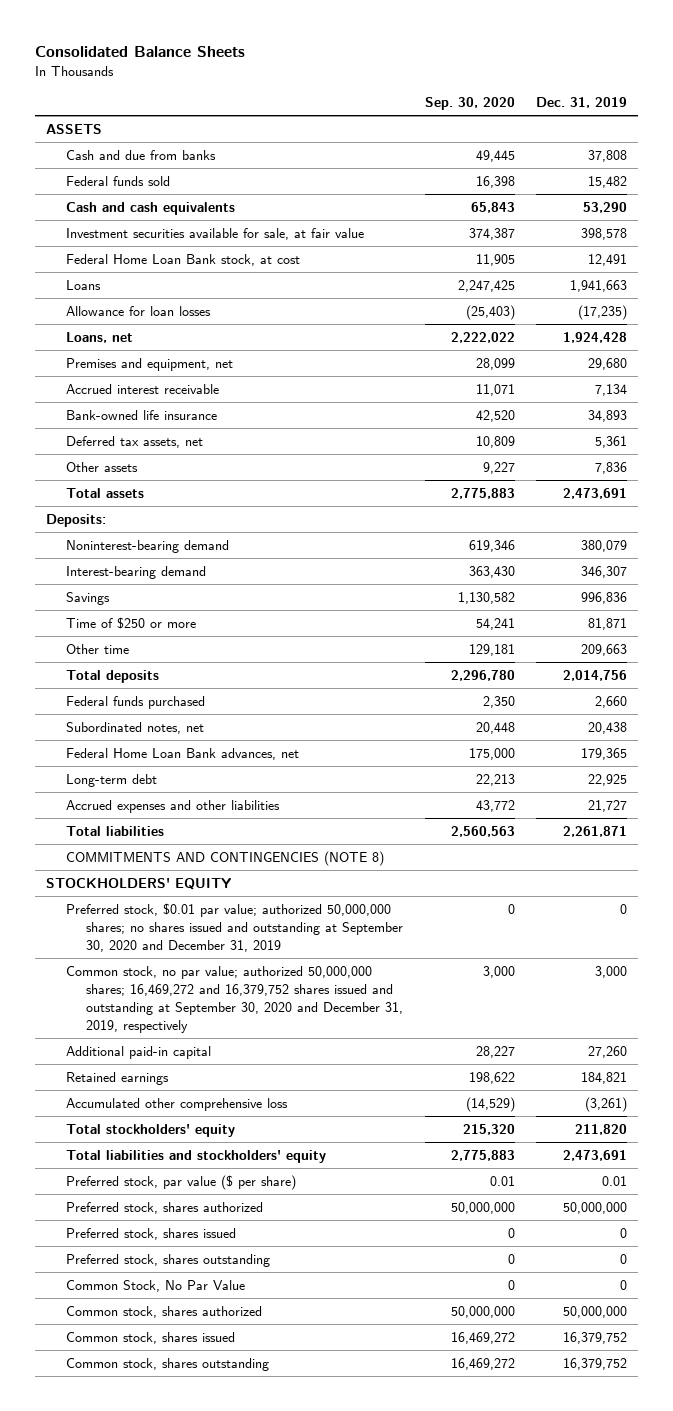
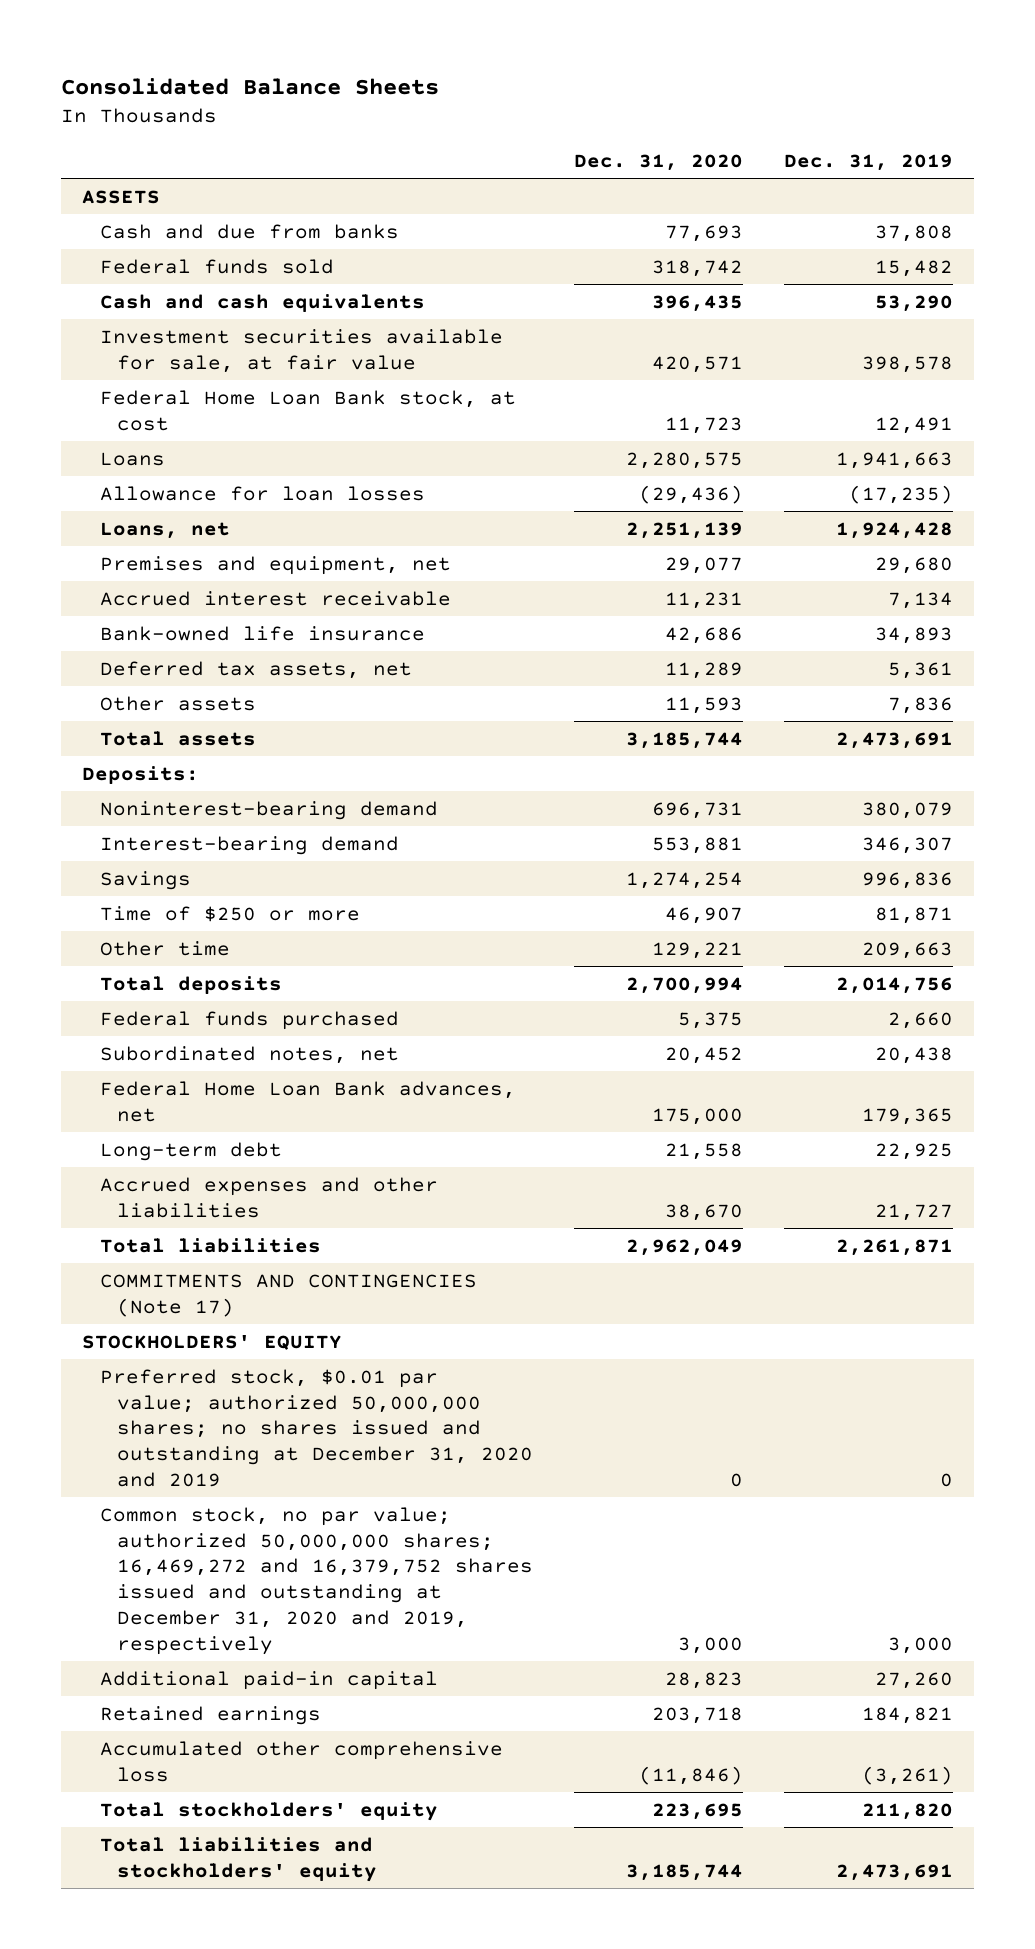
- | Sep. 30, 2020 | Dec. 31, 2019
+ | Dec. 31, 2020 | Dec. 31, 2019
- COMMITMENTS AND CONTINGENCIES (NOTE 8)
+ COMMITMENTS AND CONTINGENCIES (Note 17)
- Preferred stock, $0.01 par value; authorized 50,000,000 shares; no shares issued and outstanding at September 30, 2020 and December 31, 2019 | 0 | 0
- Common stock, no par value; authorized 50,000,000 shares; 16,469,272 and 16,379,752 shares issued and outstanding at September 30, 2020 and December 31, 2019, respectively | 3,000 | 3,000
+ Preferred stock, $0.01 par value; authorized 50,000,000 shares; no shares issued and outstanding at December 31, 2020 and 2019 | 0 | 0
+ Common stock, no par value; authorized 50,000,000 shares; 16,469,272 and 16,379,752 shares issued and outstanding at December 31, 2020 and 2019, respectively | 3,000 | 3,000
- Preferred stock, par value ($ per share) | 0.01 | 0.01
- Preferred stock, shares authorized | 50,000,000 | 50,000,000
- Preferred stock, shares issued | 0 | 0
- Preferred stock, shares outstanding | 0 | 0
- Common Stock, No Par Value | 0 | 0
- Common stock, shares authorized | 50,000,000 | 50,000,000
- Common stock, shares issued | 16,469,272 | 16,379,752
- Common stock, shares outstanding | 16,469,272 | 16,379,752

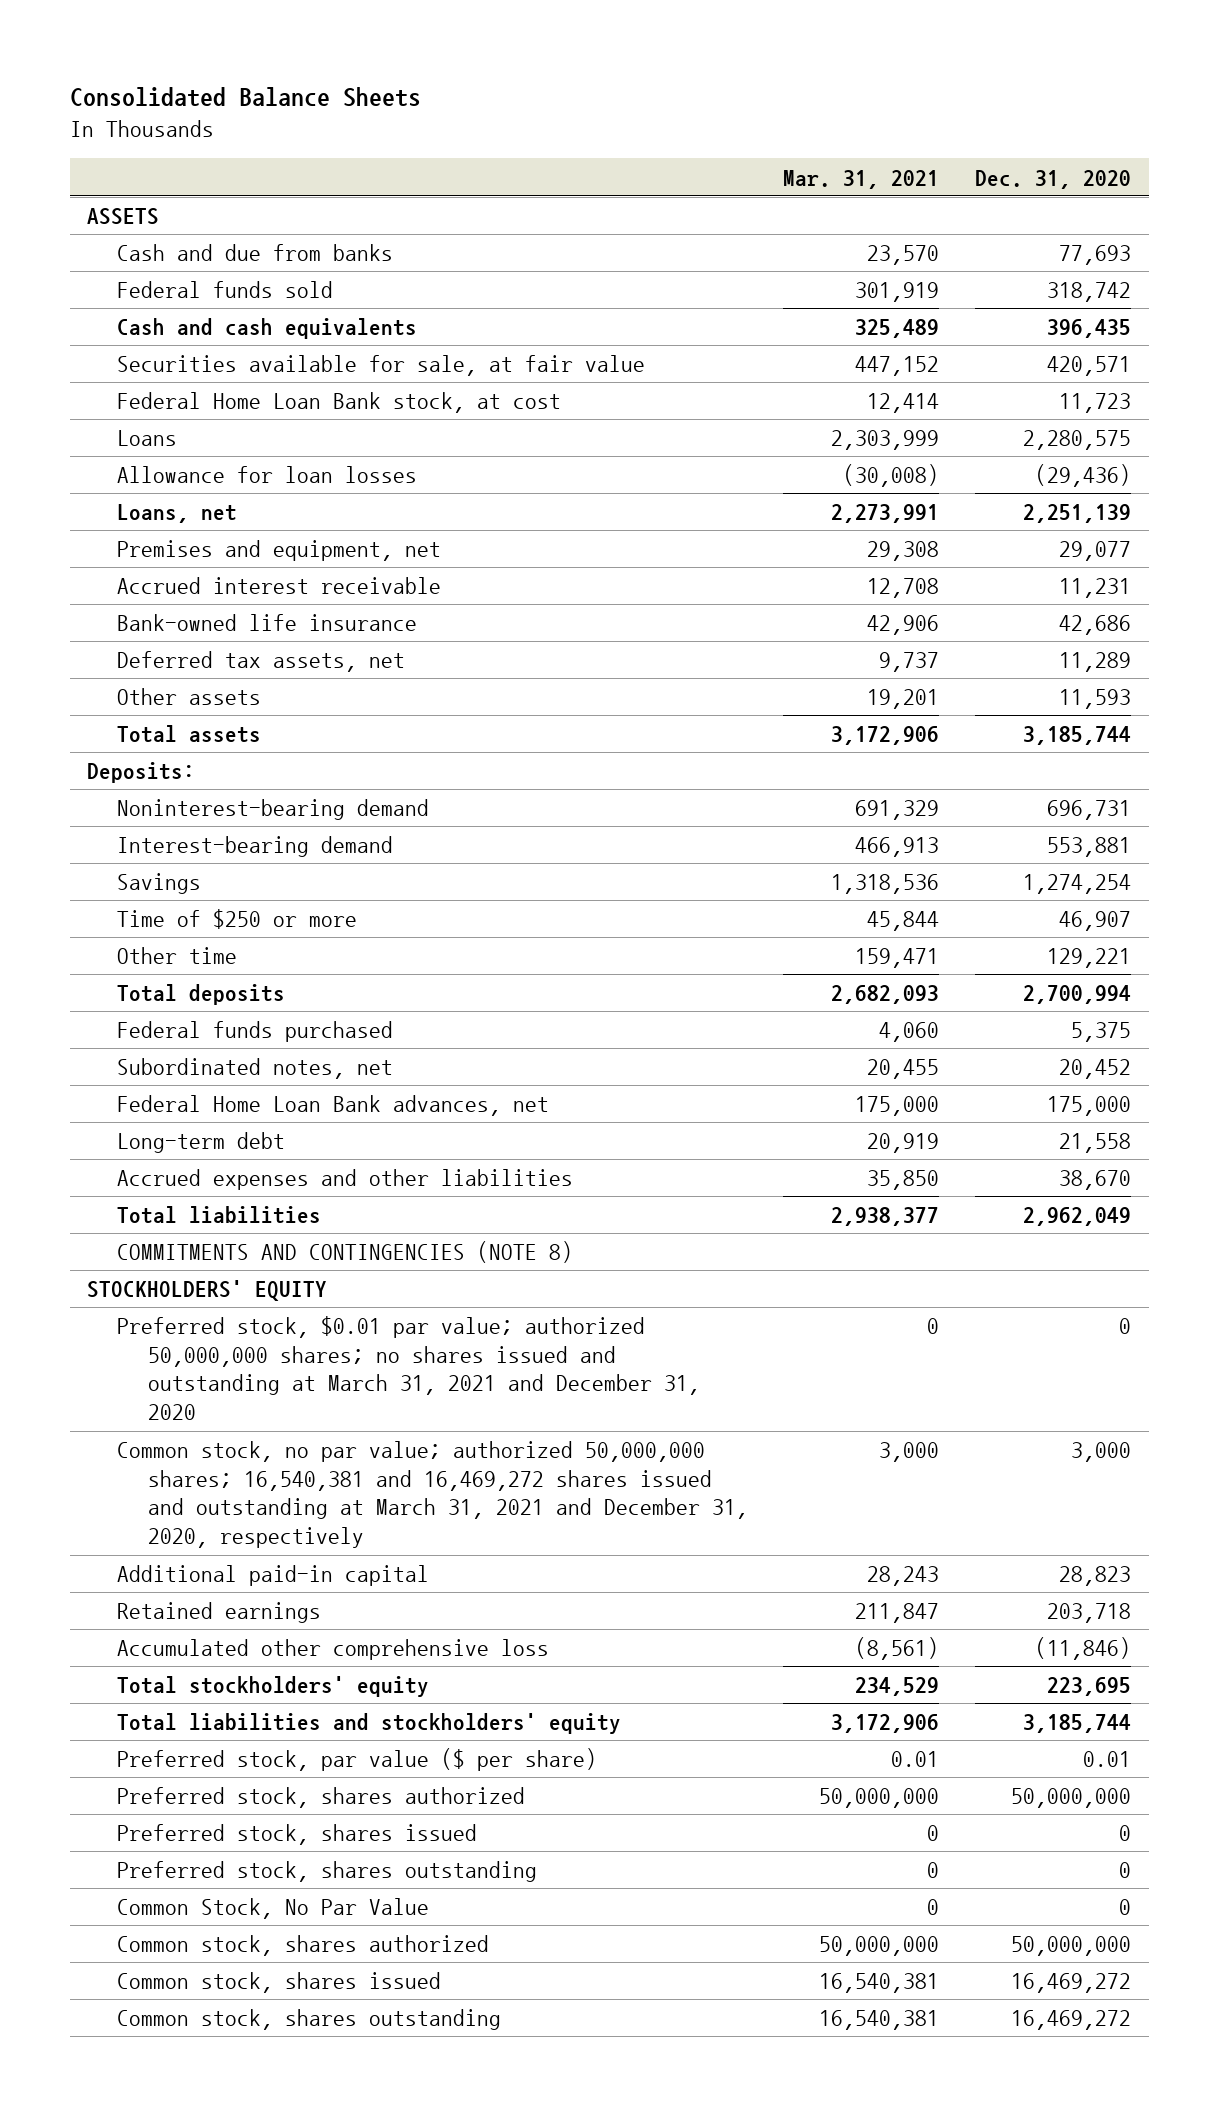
- | Dec. 31, 2020 | Dec. 31, 2019
+ | Mar. 31, 2021 | Dec. 31, 2020
- Investment securities available for sale, at fair value | 420,571 | 398,578
+ Securities available for sale, at fair value | 447,152 | 420,571
- COMMITMENTS AND CONTINGENCIES (Note 17)
+ COMMITMENTS AND CONTINGENCIES (NOTE 8)
- Preferred stock, $0.01 par value; authorized 50,000,000 shares; no shares issued and outstanding at December 31, 2020 and 2019 | 0 | 0
- Common stock, no par value; authorized 50,000,000 shares; 16,469,272 and 16,379,752 shares issued and outstanding at December 31, 2020 and 2019, respectively | 3,000 | 3,000
+ Preferred stock, $0.01 par value; authorized 50,000,000 shares; no shares issued and outstanding at March 31, 2021 and December 31, 2020 | 0 | 0
+ Common stock, no par value; authorized 50,000,000 shares; 16,540,381 and 16,469,272 shares issued and outstanding at March 31, 2021 and December 31, 2020, respectively | 3,000 | 3,000
+ Preferred stock, par value ($ per share) | 0.01 | 0.01
+ Preferred stock, shares authorized | 50,000,000 | 50,000,000
+ Preferred stock, shares issued | 0 | 0
+ Preferred stock, shares outstanding | 0 | 0
+ Common Stock, No Par Value | 0 | 0
+ Common stock, shares authorized | 50,000,000 | 50,000,000
+ Common stock, shares issued | 16,540,381 | 16,469,272
+ Common stock, shares outstanding | 16,540,381 | 16,469,272

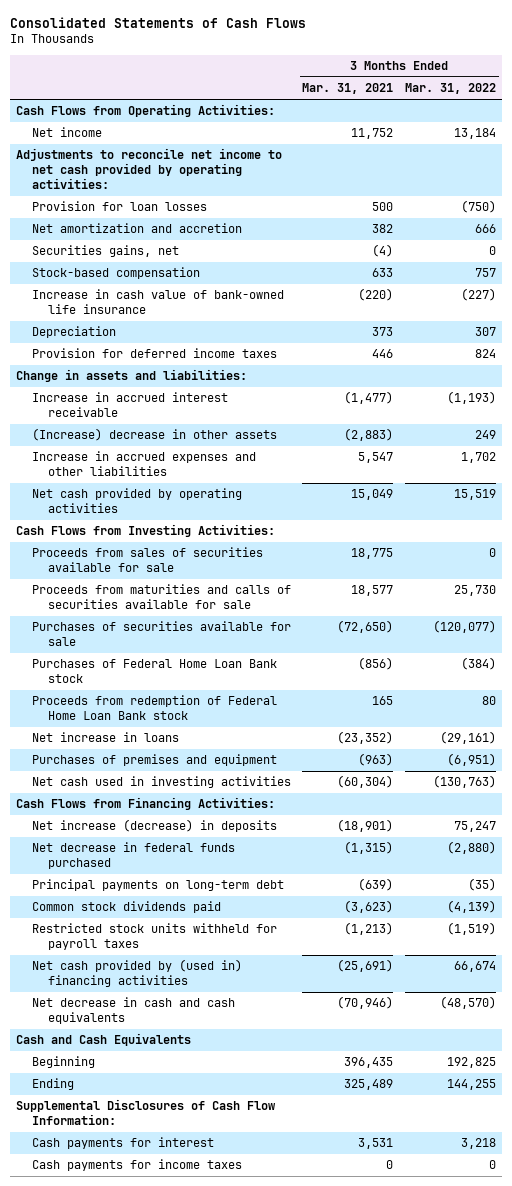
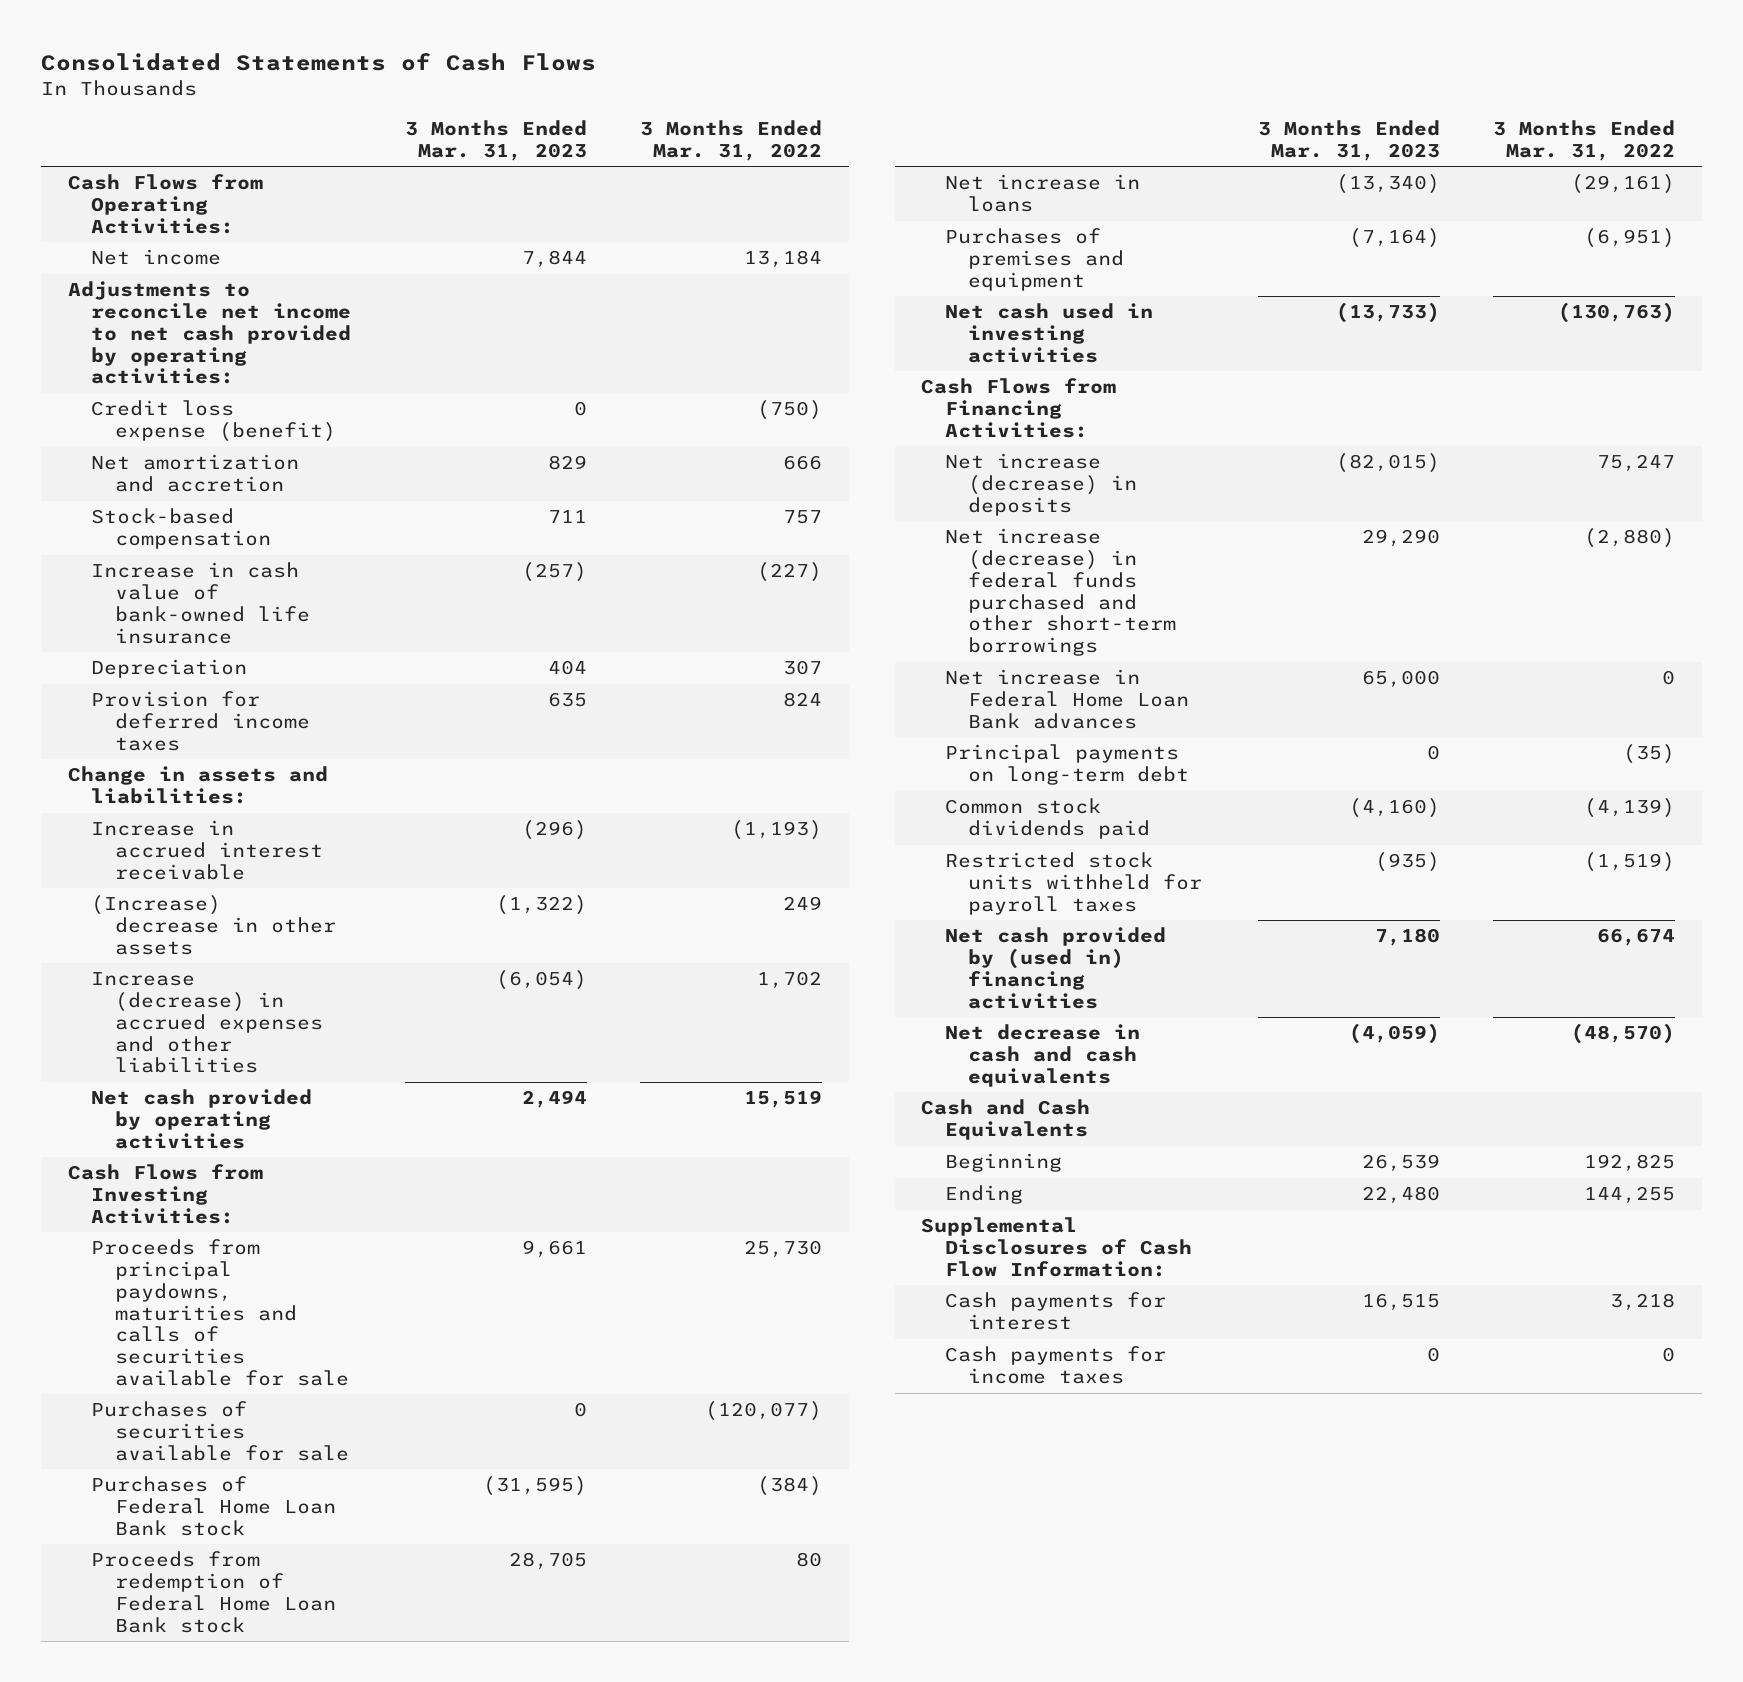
- | 3 Months Ended Mar. 31, 2021 | 3 Months Ended Mar. 31, 2022
+ | 3 Months Ended Mar. 31, 2023 | 3 Months Ended Mar. 31, 2022
- Provision for loan losses | 500 | (750)
+ Credit loss expense (benefit) | 0 | (750)
- Securities gains, net | (4) | 0
- Increase in accrued expenses and other liabilities | 5,547 | 1,702
+ Increase (decrease) in accrued expenses and other liabilities | (6,054) | 1,702
- Proceeds from sales of securities available for sale | 18,775 | 0
- Proceeds from maturities and calls of securities available for sale | 18,577 | 25,730
+ Proceeds from principal paydowns, maturities and calls of securities available for sale | 9,661 | 25,730
- Net decrease in federal funds purchased | (1,315) | (2,880)
+ Net increase (decrease) in federal funds purchased and other short-term borrowings | 29,290 | (2,880)
+ Net increase in Federal Home Loan Bank advances | 65,000 | 0

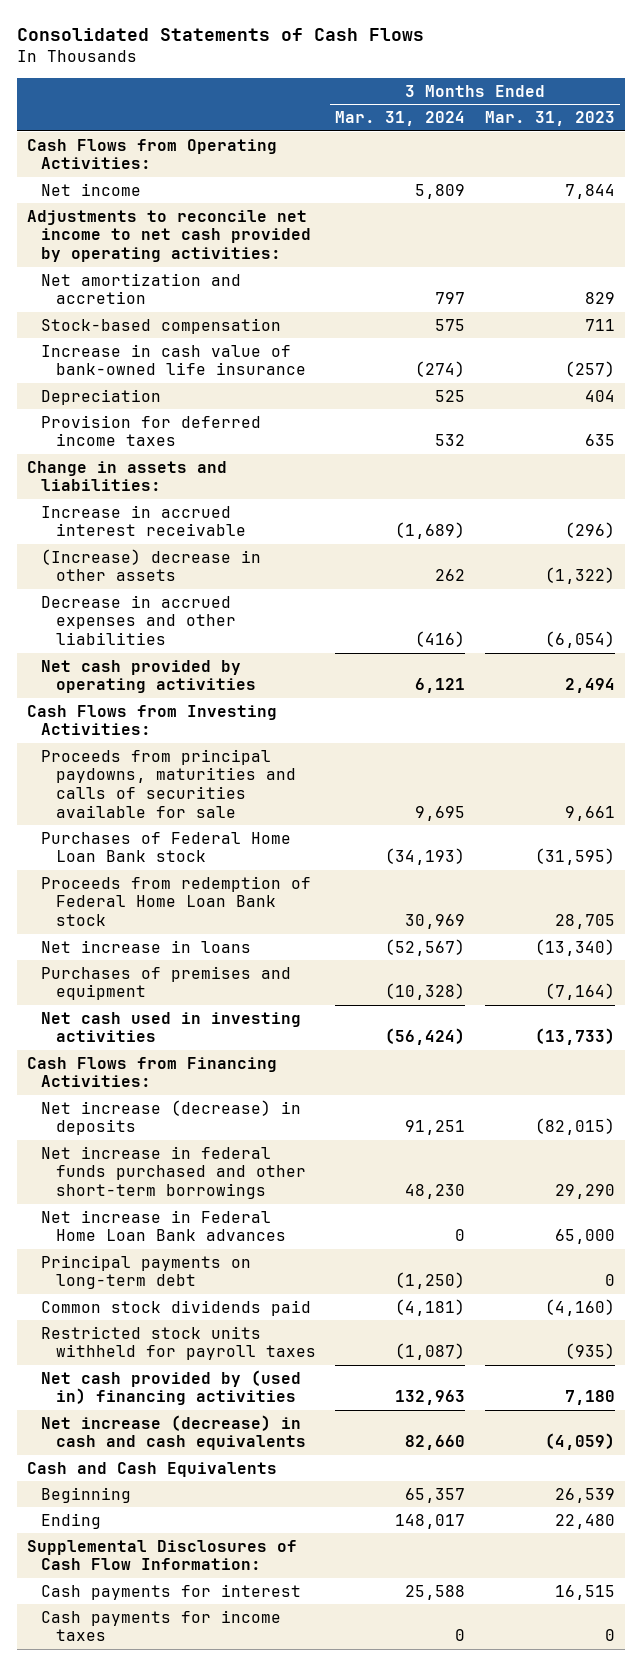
- | 3 Months Ended Mar. 31, 2023 | 3 Months Ended Mar. 31, 2022
+ | 3 Months Ended Mar. 31, 2024 | 3 Months Ended Mar. 31, 2023
- Credit loss expense (benefit) | 0 | (750)
- Increase (decrease) in accrued expenses and other liabilities | (6,054) | 1,702
+ Decrease in accrued expenses and other liabilities | (416) | (6,054)
- Purchases of securities available for sale | 0 | (120,077)
- Net increase (decrease) in federal funds purchased and other short-term borrowings | 29,290 | (2,880)
+ Net increase in federal funds purchased and other short-term borrowings | 48,230 | 29,290
- Net decrease in cash and cash equivalents | (4,059) | (48,570)
+ Net increase (decrease) in cash and cash equivalents | 82,660 | (4,059)

